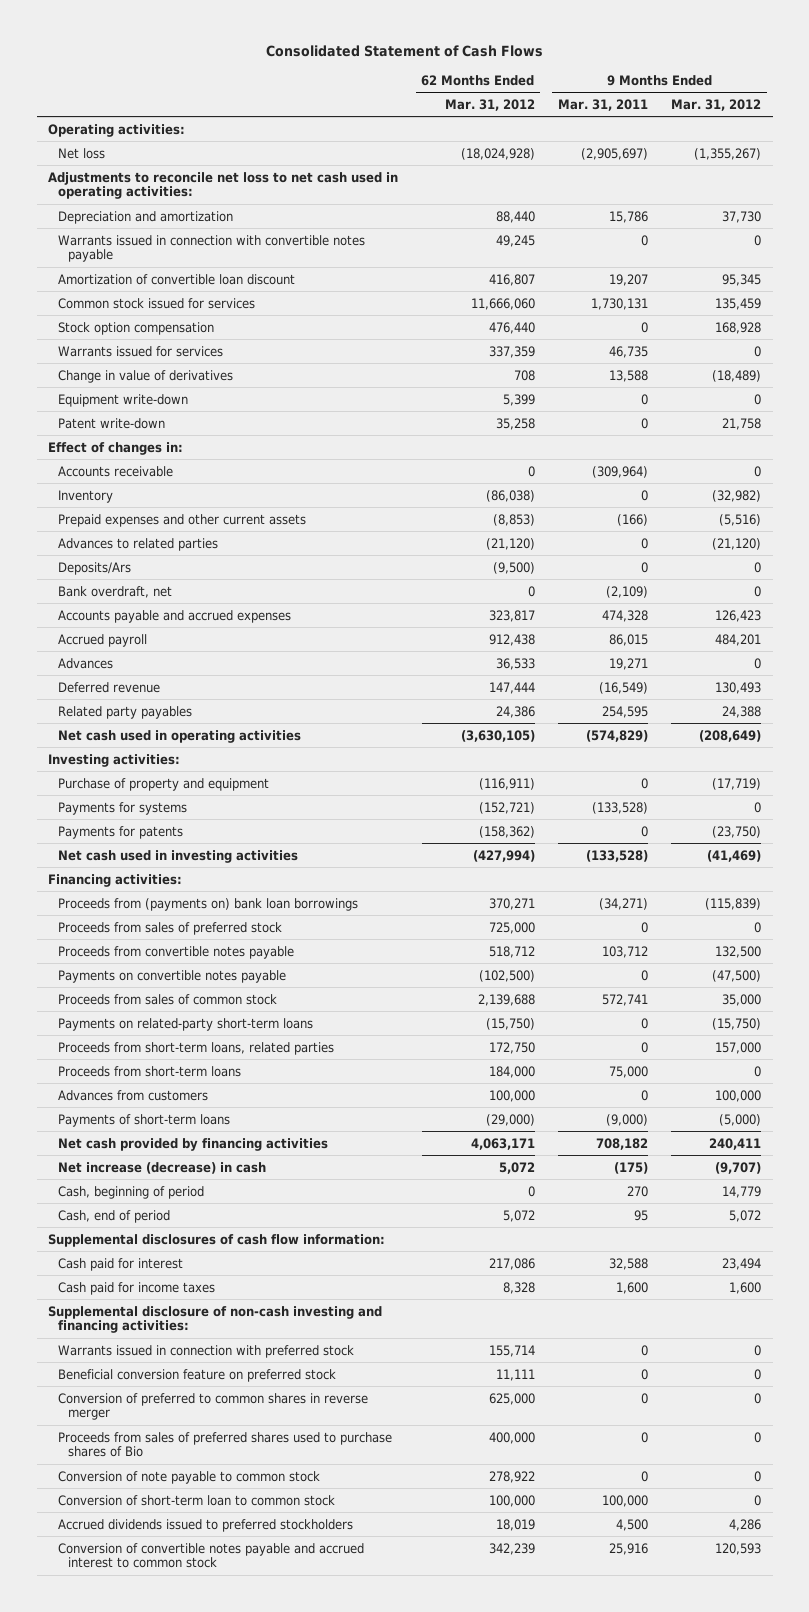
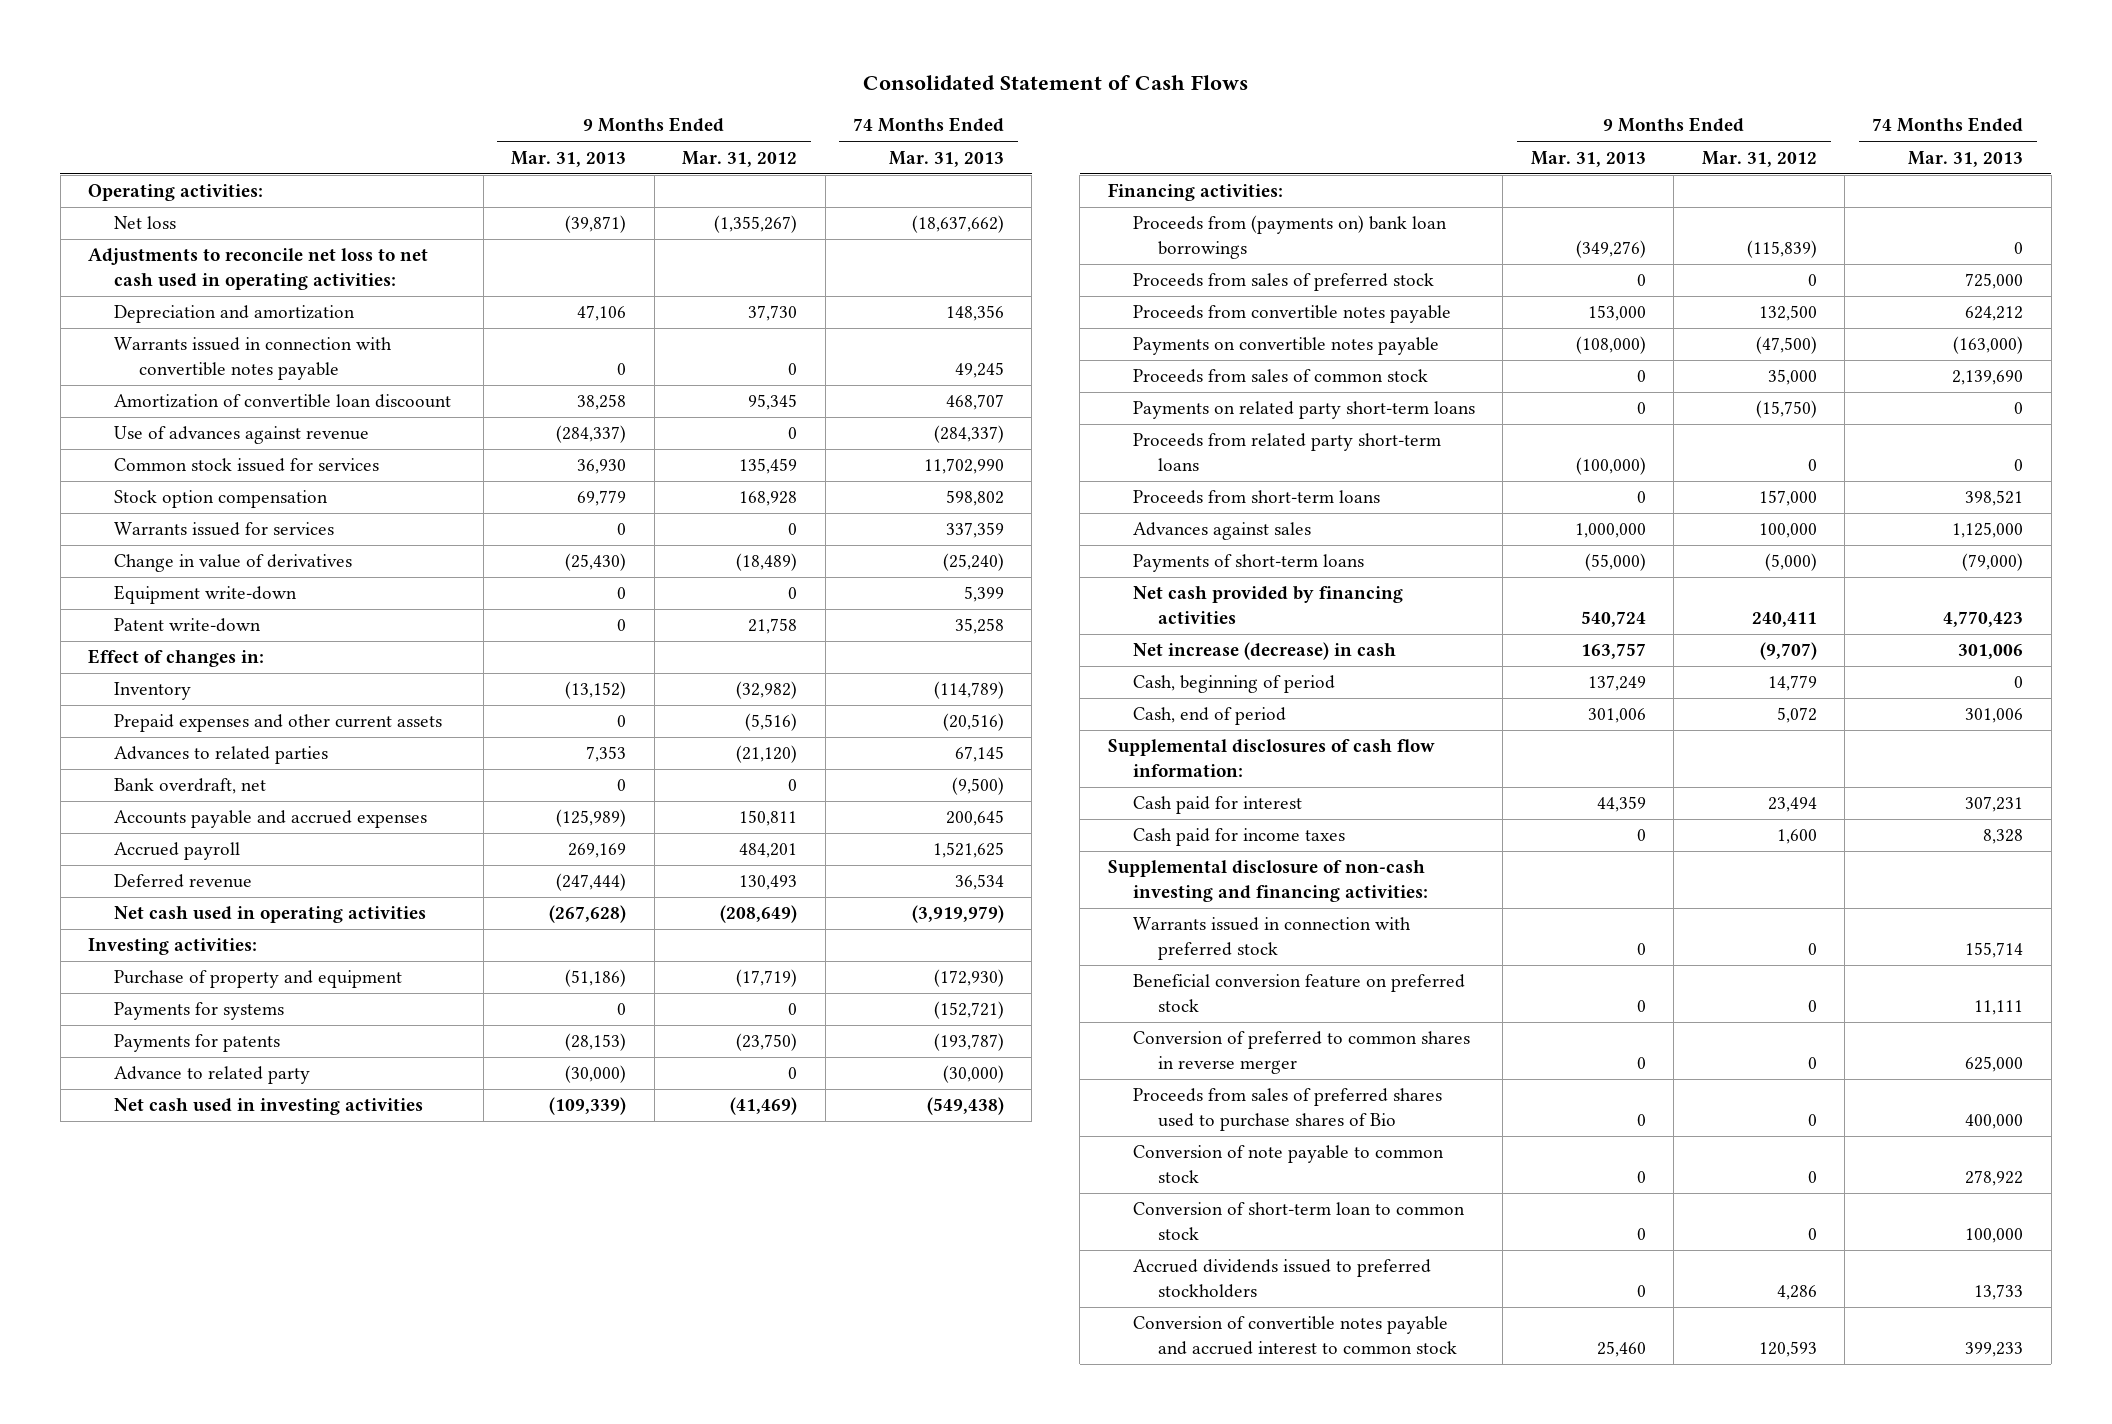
- | 62 Months Ended Mar. 31, 2012 | 9 Months Ended Mar. 31, 2011 | 9 Months Ended Mar. 31, 2012
+ | 9 Months Ended Mar. 31, 2013 | 9 Months Ended Mar. 31, 2012 | 74 Months Ended Mar. 31, 2013
- Amortization of convertible loan discount | 416,807 | 19,207 | 95,345
+ Amortization of convertible loan discoount | 38,258 | 95,345 | 468,707
+ Use of advances against revenue | (284,337) | 0 | (284,337)
- Accounts receivable | 0 | (309,964) | 0
- Deposits/Ars | (9,500) | 0 | 0
- Accounts payable and accrued expenses | 323,817 | 474,328 | 126,423
+ Accounts payable and accrued expenses | (125,989) | 150,811 | 200,645
- Advances | 36,533 | 19,271 | 0
- Related party payables | 24,386 | 254,595 | 24,388
+ Advance to related party | (30,000) | 0 | (30,000)
- Payments on related-party short-term loans | (15,750) | 0 | (15,750)
- Proceeds from short-term loans, related parties | 172,750 | 0 | 157,000
- Proceeds from short-term loans | 184,000 | 75,000 | 0
- Advances from customers | 100,000 | 0 | 100,000
+ Payments on related party short-term loans | 0 | (15,750) | 0
+ Proceeds from related party short-term loans | (100,000) | 0 | 0
+ Proceeds from short-term loans | 0 | 157,000 | 398,521
+ Advances against sales | 1,000,000 | 100,000 | 1,125,000

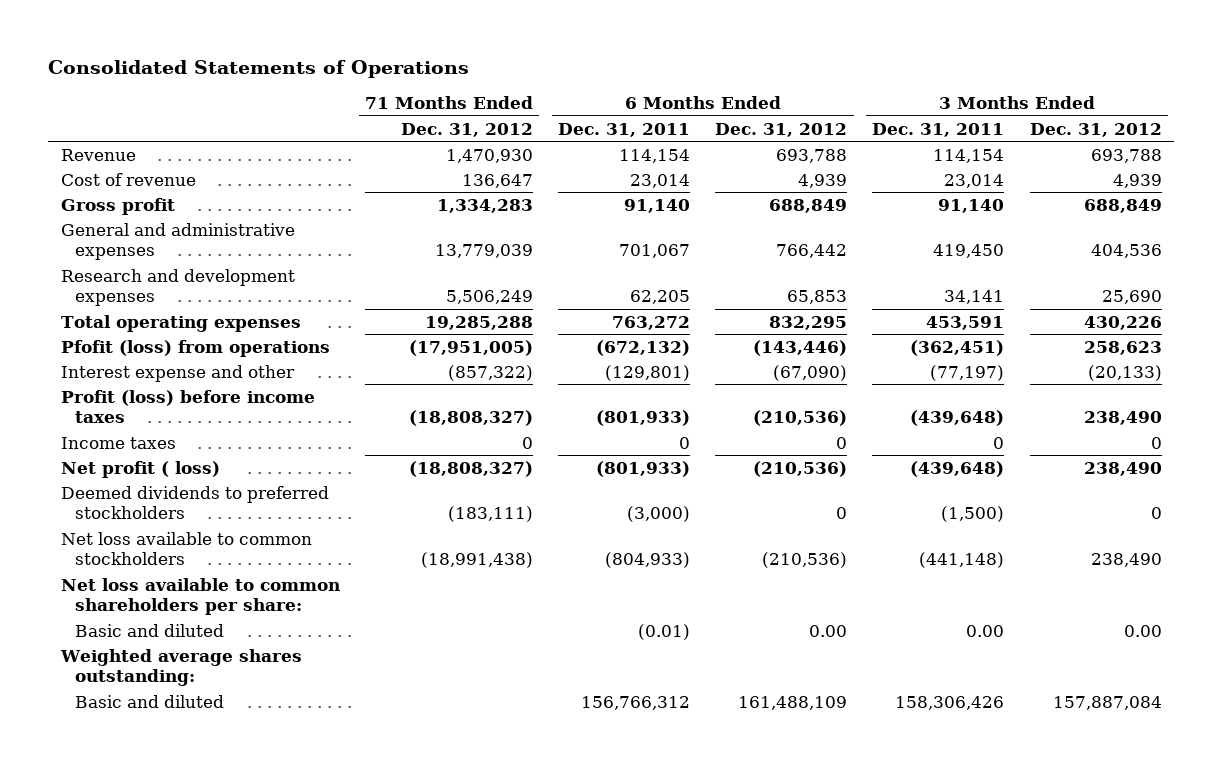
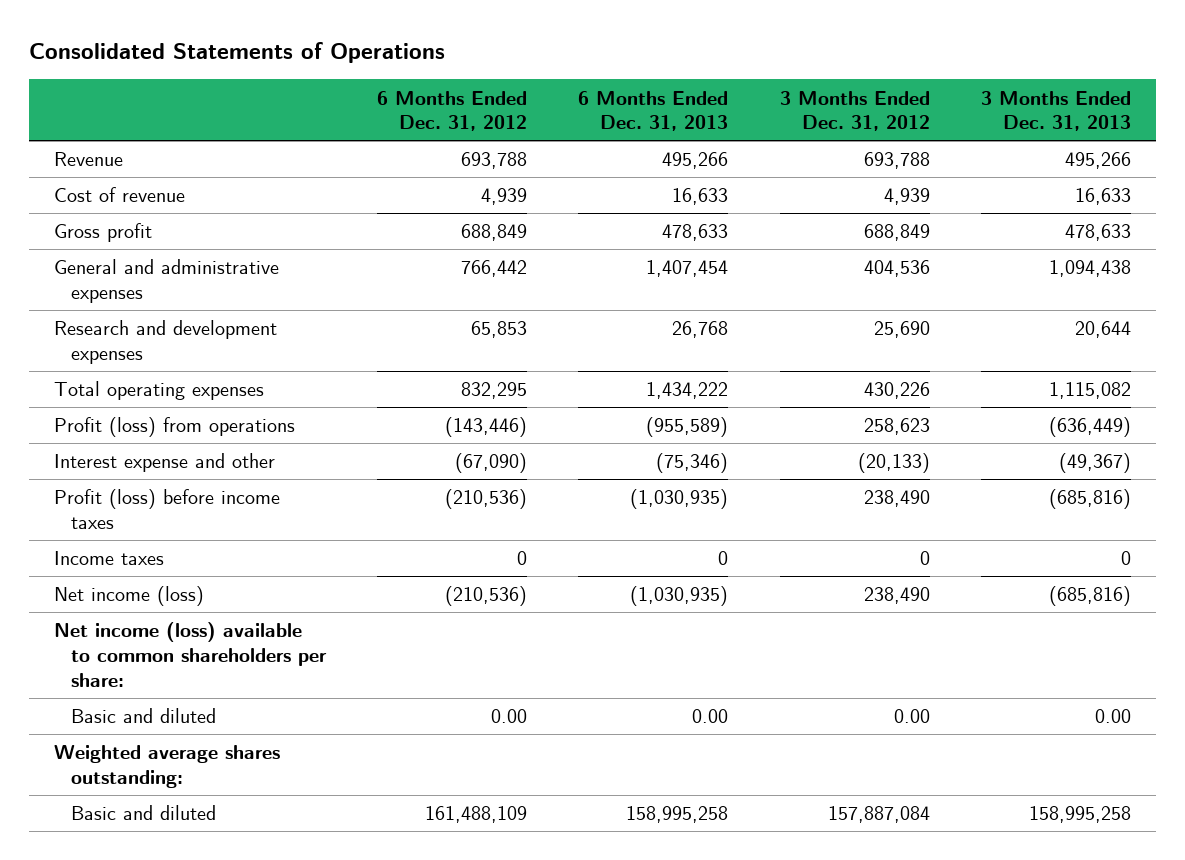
- | 71 Months Ended Dec. 31, 2012 | 6 Months Ended Dec. 31, 2011 | 6 Months Ended Dec. 31, 2012 | 3 Months Ended Dec. 31, 2011 | 3 Months Ended Dec. 31, 2012
+ | 6 Months Ended Dec. 31, 2012 | 6 Months Ended Dec. 31, 2013 | 3 Months Ended Dec. 31, 2012 | 3 Months Ended Dec. 31, 2013
- Pfofit (loss) from operations | (17,951,005) | (672,132) | (143,446) | (362,451) | 258,623
+ Profit (loss) from operations | (143,446) | (955,589) | 258,623 | (636,449)
- Net profit ( loss) | (18,808,327) | (801,933) | (210,536) | (439,648) | 238,490
- Deemed dividends to preferred stockholders | (183,111) | (3,000) | 0 | (1,500) | 0
- Net loss available to common stockholders | (18,991,438) | (804,933) | (210,536) | (441,148) | 238,490
- Net loss available to common shareholders per share:
+ Net income (loss) | (210,536) | (1,030,935) | 238,490 | (685,816)
+ Net income (loss) available to common shareholders per share:

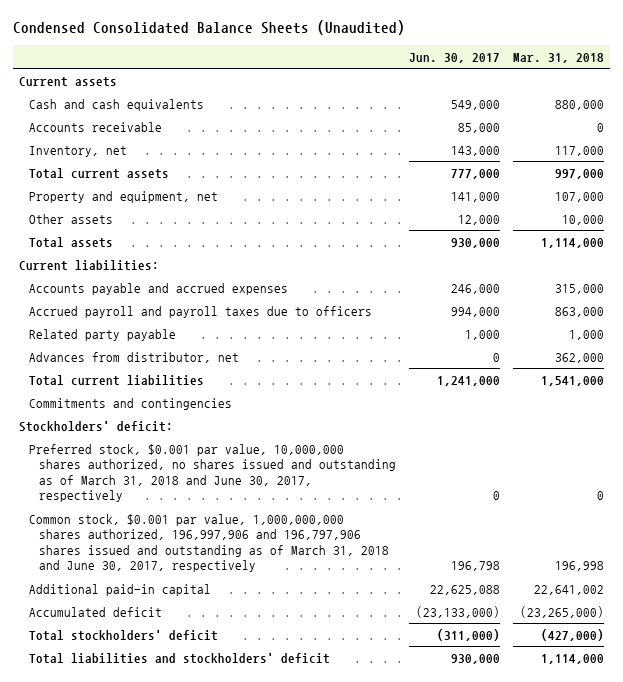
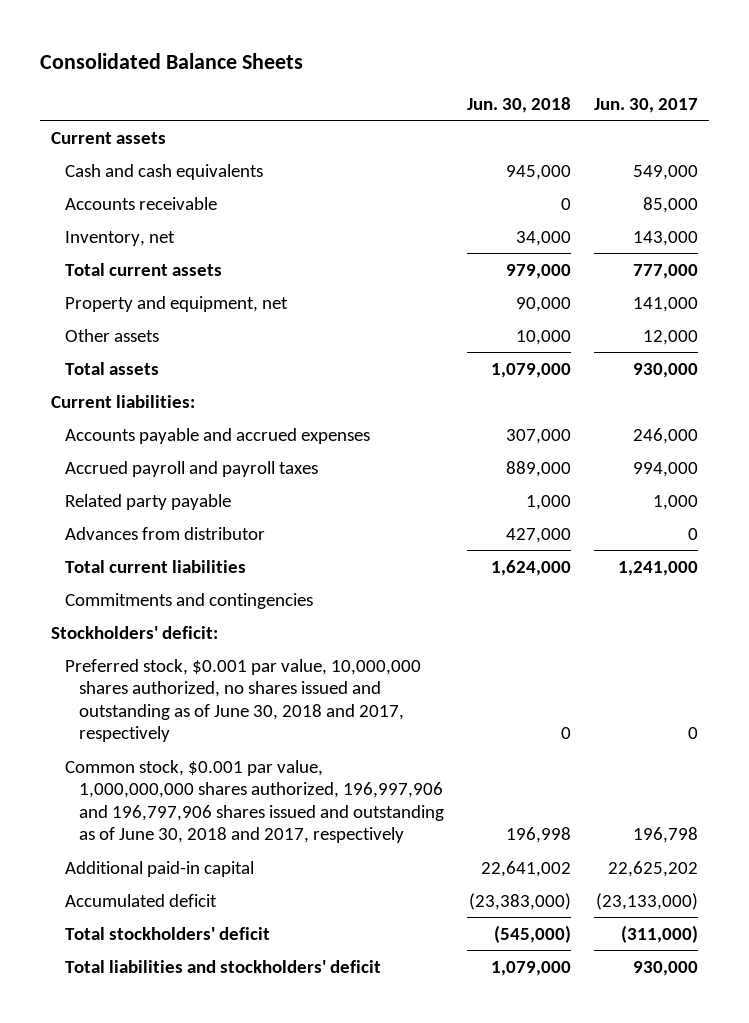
- Condensed Consolidated Balance Sheets (Unaudited)
+ Consolidated Balance Sheets
- | Jun. 30, 2017 | Mar. 31, 2018
+ | Jun. 30, 2018 | Jun. 30, 2017
- Accrued payroll and payroll taxes due to officers | 994,000 | 863,000
+ Accrued payroll and payroll taxes | 889,000 | 994,000
- Advances from distributor, net | 0 | 362,000
+ Advances from distributor | 427,000 | 0
- Preferred stock, $0.001 par value, 10,000,000 shares authorized, no shares issued and outstanding as of March 31, 2018 and June 30, 2017, respectively | 0 | 0
- Common stock, $0.001 par value, 1,000,000,000 shares authorized, 196,997,906 and 196,797,906 shares issued and outstanding as of March 31, 2018 and June 30, 2017, respectively | 196,798 | 196,998
- Additional paid-in capital | 22,625,088 | 22,641,002
+ Preferred stock, $0.001 par value, 10,000,000 shares authorized, no shares issued and outstanding as of June 30, 2018 and 2017, respectively | 0 | 0
+ Common stock, $0.001 par value, 1,000,000,000 shares authorized, 196,997,906 and 196,797,906 shares issued and outstanding as of June 30, 2018 and 2017, respectively | 196,998 | 196,798
+ Additional paid-in capital | 22,641,002 | 22,625,202

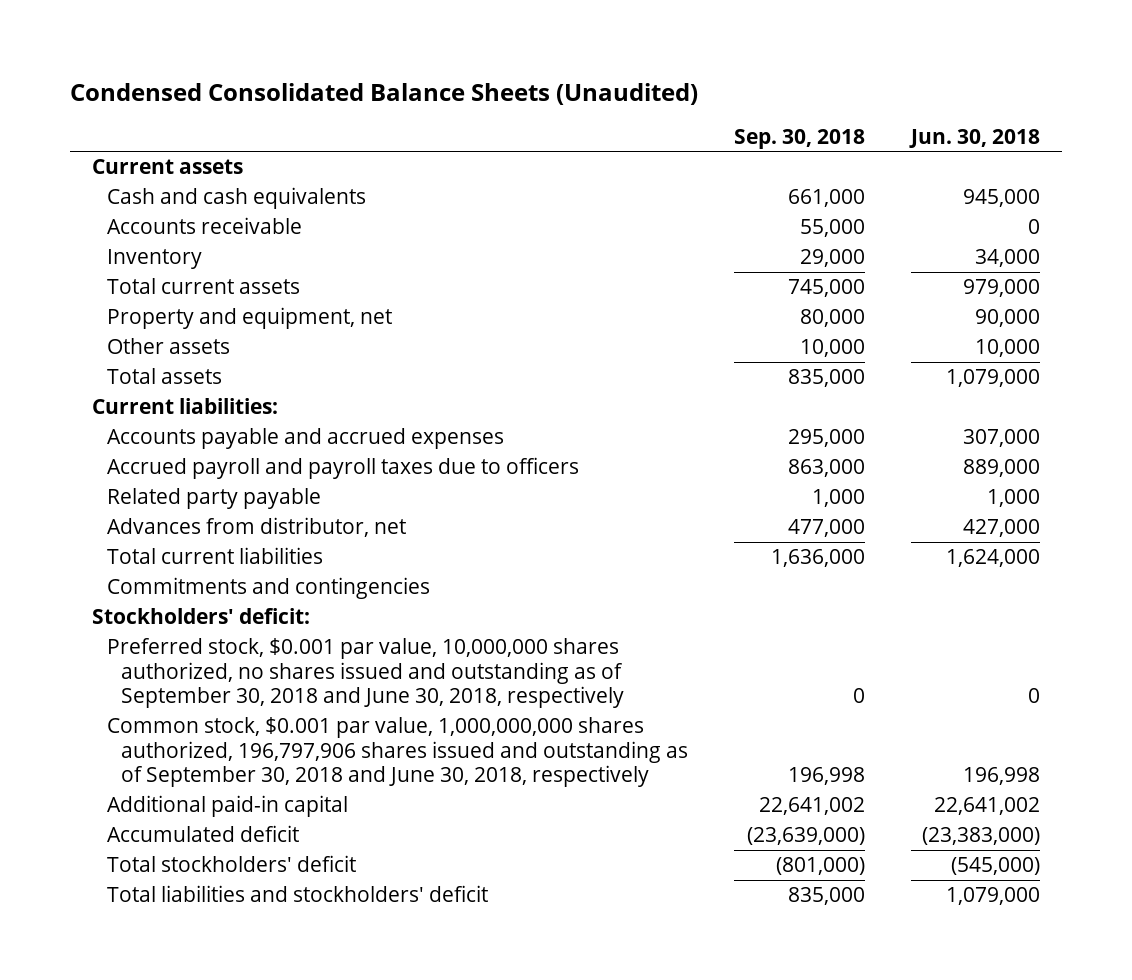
- Consolidated Balance Sheets
+ Condensed Consolidated Balance Sheets (Unaudited)
- | Jun. 30, 2018 | Jun. 30, 2017
+ | Sep. 30, 2018 | Jun. 30, 2018
- Inventory, net | 34,000 | 143,000
+ Inventory | 29,000 | 34,000
- Accrued payroll and payroll taxes | 889,000 | 994,000
+ Accrued payroll and payroll taxes due to officers | 863,000 | 889,000
- Advances from distributor | 427,000 | 0
+ Advances from distributor, net | 477,000 | 427,000
- Preferred stock, $0.001 par value, 10,000,000 shares authorized, no shares issued and outstanding as of June 30, 2018 and 2017, respectively | 0 | 0
- Common stock, $0.001 par value, 1,000,000,000 shares authorized, 196,997,906 and 196,797,906 shares issued and outstanding as of June 30, 2018 and 2017, respectively | 196,998 | 196,798
+ Preferred stock, $0.001 par value, 10,000,000 shares authorized, no shares issued and outstanding as of September 30, 2018 and June 30, 2018, respectively | 0 | 0
+ Common stock, $0.001 par value, 1,000,000,000 shares authorized, 196,797,906 shares issued and outstanding as of September 30, 2018 and June 30, 2018, respectively | 196,998 | 196,998

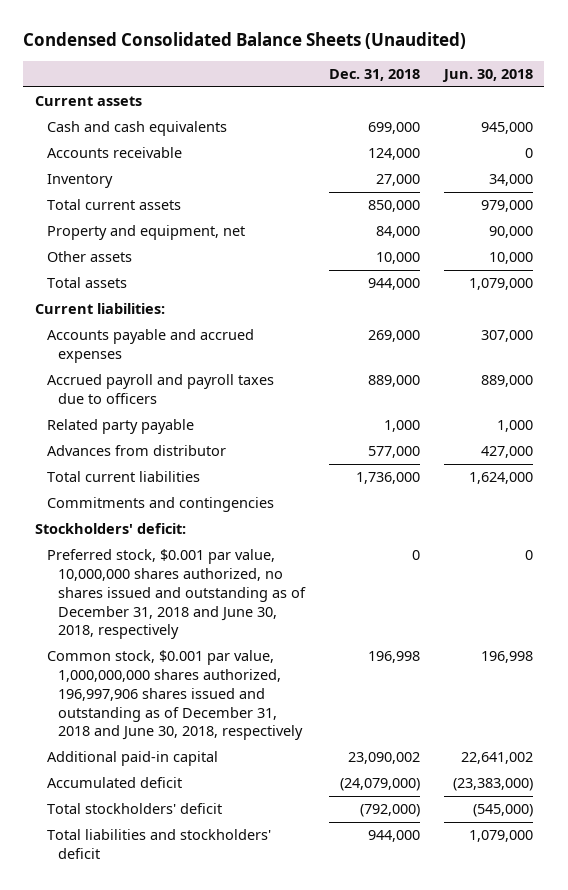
- | Sep. 30, 2018 | Jun. 30, 2018
+ | Dec. 31, 2018 | Jun. 30, 2018
- Advances from distributor, net | 477,000 | 427,000
+ Advances from distributor | 577,000 | 427,000
- Preferred stock, $0.001 par value, 10,000,000 shares authorized, no shares issued and outstanding as of September 30, 2018 and June 30, 2018, respectively | 0 | 0
- Common stock, $0.001 par value, 1,000,000,000 shares authorized, 196,797,906 shares issued and outstanding as of September 30, 2018 and June 30, 2018, respectively | 196,998 | 196,998
+ Preferred stock, $0.001 par value, 10,000,000 shares authorized, no shares issued and outstanding as of December 31, 2018 and June 30, 2018, respectively | 0 | 0
+ Common stock, $0.001 par value, 1,000,000,000 shares authorized, 196,997,906 shares issued and outstanding as of December 31, 2018 and June 30, 2018, respectively | 196,998 | 196,998

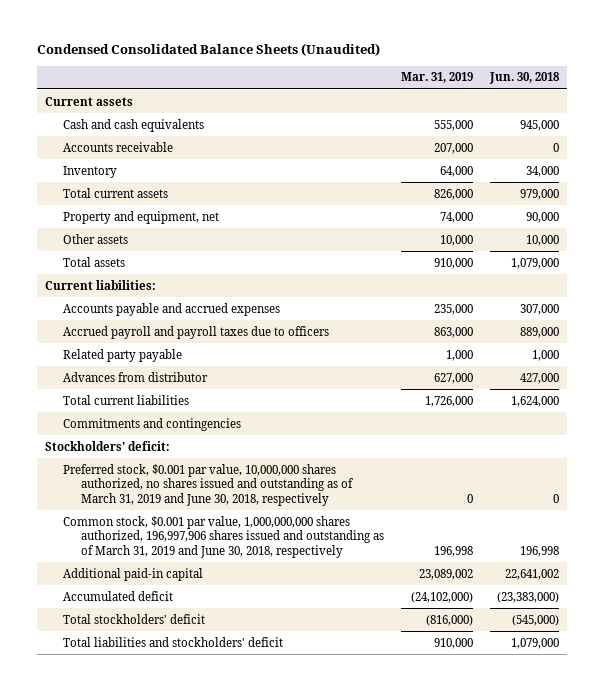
- | Dec. 31, 2018 | Jun. 30, 2018
+ | Mar. 31, 2019 | Jun. 30, 2018
- Preferred stock, $0.001 par value, 10,000,000 shares authorized, no shares issued and outstanding as of December 31, 2018 and June 30, 2018, respectively | 0 | 0
- Common stock, $0.001 par value, 1,000,000,000 shares authorized, 196,997,906 shares issued and outstanding as of December 31, 2018 and June 30, 2018, respectively | 196,998 | 196,998
+ Preferred stock, $0.001 par value, 10,000,000 shares authorized, no shares issued and outstanding as of March 31, 2019 and June 30, 2018, respectively | 0 | 0
+ Common stock, $0.001 par value, 1,000,000,000 shares authorized, 196,997,906 shares issued and outstanding as of March 31, 2019 and June 30, 2018, respectively | 196,998 | 196,998

